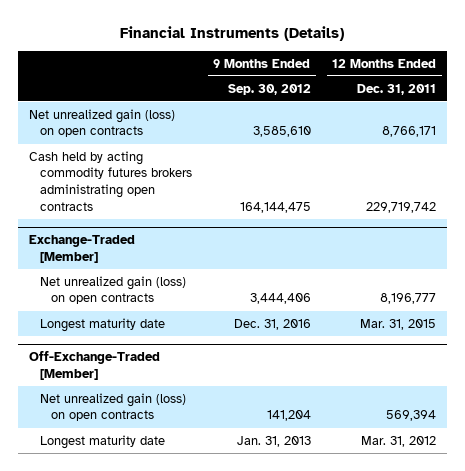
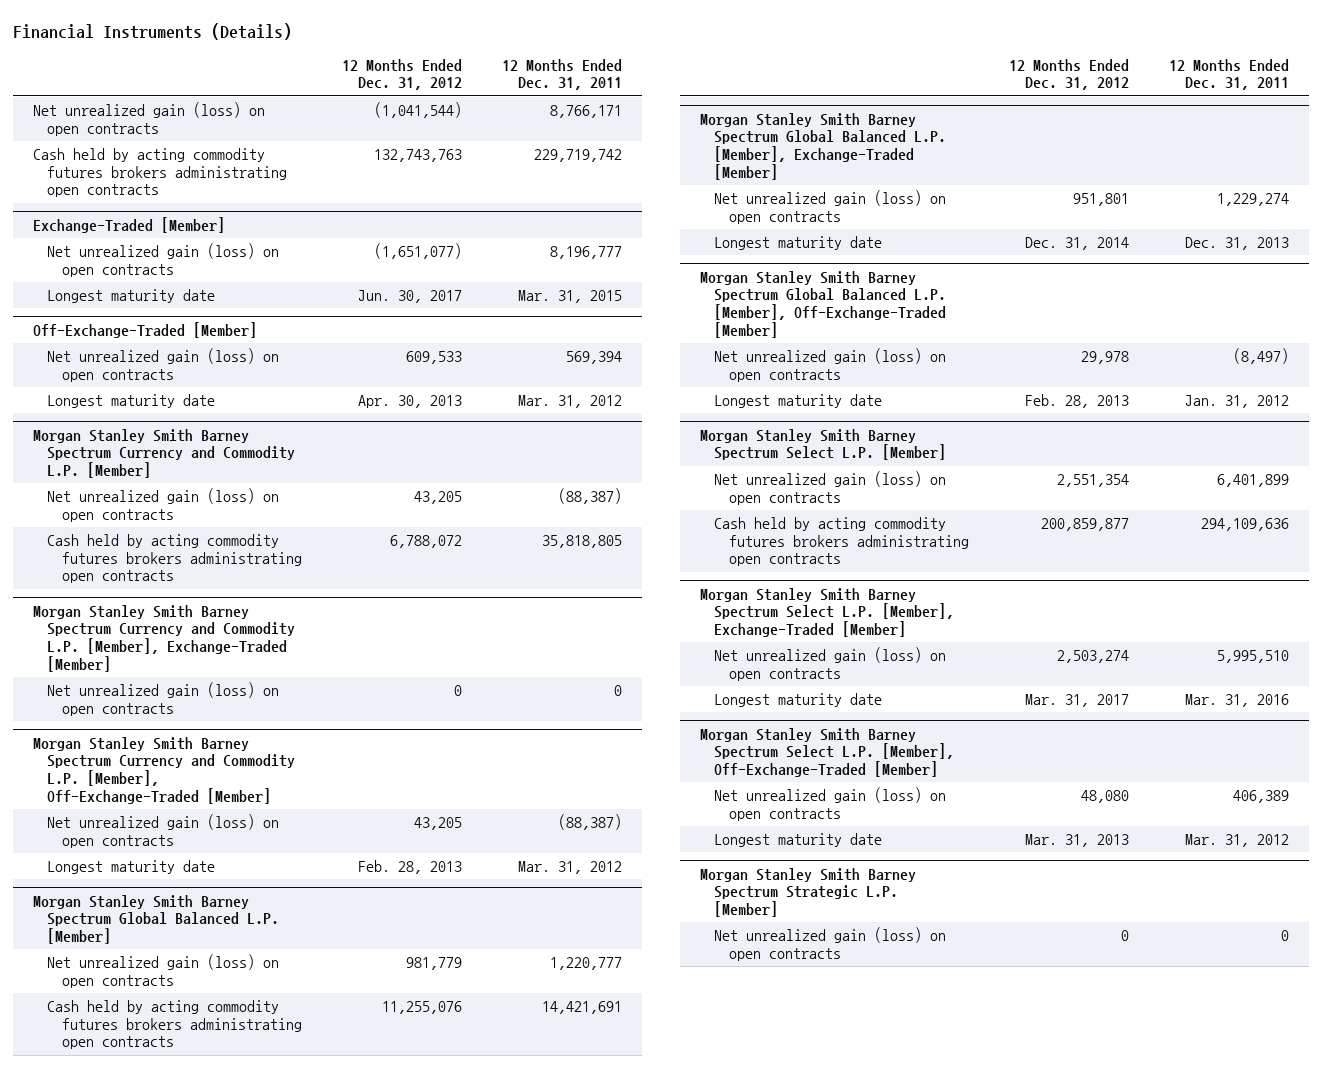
- | 9 Months Ended Sep. 30, 2012 | 12 Months Ended Dec. 31, 2011
+ | 12 Months Ended Dec. 31, 2012 | 12 Months Ended Dec. 31, 2011
+ Morgan Stanley Smith Barney Spectrum Currency and Commodity L.P. [Member]
+ Net unrealized gain (loss) on open contracts | 43,205 | (88,387)
+ Cash held by acting commodity futures brokers administrating open contracts | 6,788,072 | 35,818,805
+ Morgan Stanley Smith Barney Spectrum Currency and Commodity L.P. [Member], Exchange-Traded [Member]
+ Net unrealized gain (loss) on open contracts | 0 | 0
+ Morgan Stanley Smith Barney Spectrum Currency and Commodity L.P. [Member], Off-Exchange-Traded [Member]
+ Net unrealized gain (loss) on open contracts | 43,205 | (88,387)
+ Longest maturity date | Feb. 28, 2013 | Mar. 31, 2012
+ Morgan Stanley Smith Barney Spectrum Global Balanced L.P. [Member]
+ Net unrealized gain (loss) on open contracts | 981,779 | 1,220,777
+ Cash held by acting commodity futures brokers administrating open contracts | 11,255,076 | 14,421,691
+ Morgan Stanley Smith Barney Spectrum Global Balanced L.P. [Member], Exchange-Traded [Member]
+ Net unrealized gain (loss) on open contracts | 951,801 | 1,229,274
+ Longest maturity date | Dec. 31, 2014 | Dec. 31, 2013
+ Morgan Stanley Smith Barney Spectrum Global Balanced L.P. [Member], Off-Exchange-Traded [Member]
+ Net unrealized gain (loss) on open contracts | 29,978 | (8,497)
+ Longest maturity date | Feb. 28, 2013 | Jan. 31, 2012
+ Morgan Stanley Smith Barney Spectrum Select L.P. [Member]
+ Net unrealized gain (loss) on open contracts | 2,551,354 | 6,401,899
+ Cash held by acting commodity futures brokers administrating open contracts | 200,859,877 | 294,109,636
+ Morgan Stanley Smith Barney Spectrum Select L.P. [Member], Exchange-Traded [Member]
+ Net unrealized gain (loss) on open contracts | 2,503,274 | 5,995,510
+ Longest maturity date | Mar. 31, 2017 | Mar. 31, 2016
+ Morgan Stanley Smith Barney Spectrum Select L.P. [Member], Off-Exchange-Traded [Member]
+ Net unrealized gain (loss) on open contracts | 48,080 | 406,389
+ Longest maturity date | Mar. 31, 2013 | Mar. 31, 2012
+ Morgan Stanley Smith Barney Spectrum Strategic L.P. [Member]
+ Net unrealized gain (loss) on open contracts | 0 | 0

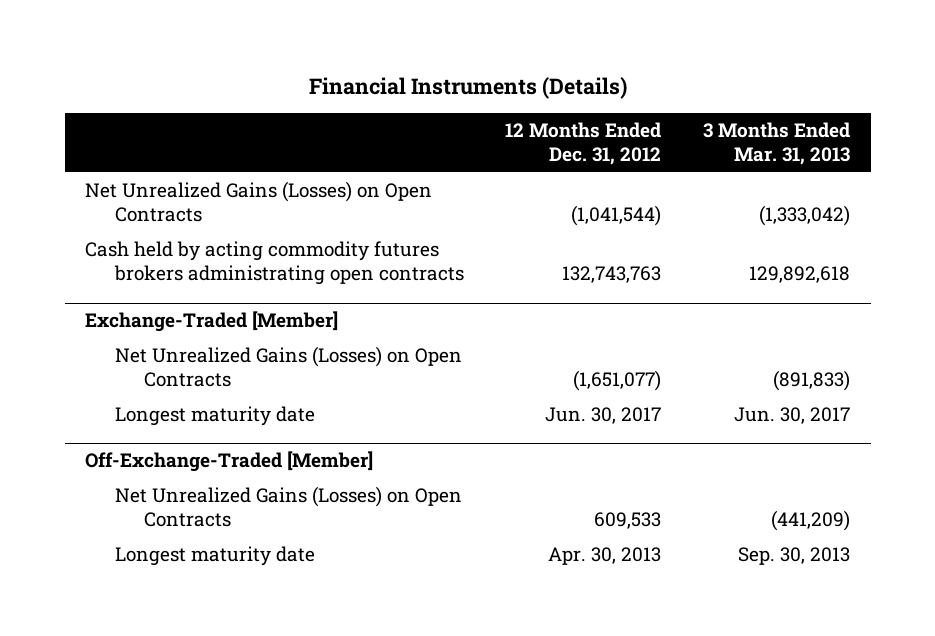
- | 12 Months Ended Dec. 31, 2012 | 12 Months Ended Dec. 31, 2011
+ | 12 Months Ended Dec. 31, 2012 | 3 Months Ended Mar. 31, 2013
- Net unrealized gain (loss) on open contracts | (1,041,544) | 8,766,171
+ Net Unrealized Gains (Losses) on Open Contracts | (1,041,544) | (1,333,042)
@ Exchange-Traded [Member]
- Net unrealized gain (loss) on open contracts | (1,651,077) | 8,196,777
+ Net Unrealized Gains (Losses) on Open Contracts | (1,651,077) | (891,833)
@ Off-Exchange-Traded [Member]
- Net unrealized gain (loss) on open contracts | 609,533 | 569,394
+ Net Unrealized Gains (Losses) on Open Contracts | 609,533 | (441,209)
- Morgan Stanley Smith Barney Spectrum Currency and Commodity L.P. [Member]
- Net unrealized gain (loss) on open contracts | 43,205 | (88,387)
- Cash held by acting commodity futures brokers administrating open contracts | 6,788,072 | 35,818,805
- Morgan Stanley Smith Barney Spectrum Currency and Commodity L.P. [Member], Exchange-Traded [Member]
- Net unrealized gain (loss) on open contracts | 0 | 0
- Morgan Stanley Smith Barney Spectrum Currency and Commodity L.P. [Member], Off-Exchange-Traded [Member]
- Net unrealized gain (loss) on open contracts | 43,205 | (88,387)
- Longest maturity date | Feb. 28, 2013 | Mar. 31, 2012
- Morgan Stanley Smith Barney Spectrum Global Balanced L.P. [Member]
- Net unrealized gain (loss) on open contracts | 981,779 | 1,220,777
- Cash held by acting commodity futures brokers administrating open contracts | 11,255,076 | 14,421,691
- Morgan Stanley Smith Barney Spectrum Global Balanced L.P. [Member], Exchange-Traded [Member]
- Net unrealized gain (loss) on open contracts | 951,801 | 1,229,274
- Longest maturity date | Dec. 31, 2014 | Dec. 31, 2013
- Morgan Stanley Smith Barney Spectrum Global Balanced L.P. [Member], Off-Exchange-Traded [Member]
- Net unrealized gain (loss) on open contracts | 29,978 | (8,497)
- Longest maturity date | Feb. 28, 2013 | Jan. 31, 2012
- Morgan Stanley Smith Barney Spectrum Select L.P. [Member]
- Net unrealized gain (loss) on open contracts | 2,551,354 | 6,401,899
- Cash held by acting commodity futures brokers administrating open contracts | 200,859,877 | 294,109,636
- Morgan Stanley Smith Barney Spectrum Select L.P. [Member], Exchange-Traded [Member]
- Net unrealized gain (loss) on open contracts | 2,503,274 | 5,995,510
- Longest maturity date | Mar. 31, 2017 | Mar. 31, 2016
- Morgan Stanley Smith Barney Spectrum Select L.P. [Member], Off-Exchange-Traded [Member]
- Net unrealized gain (loss) on open contracts | 48,080 | 406,389
- Longest maturity date | Mar. 31, 2013 | Mar. 31, 2012
- Morgan Stanley Smith Barney Spectrum Strategic L.P. [Member]
- Net unrealized gain (loss) on open contracts | 0 | 0

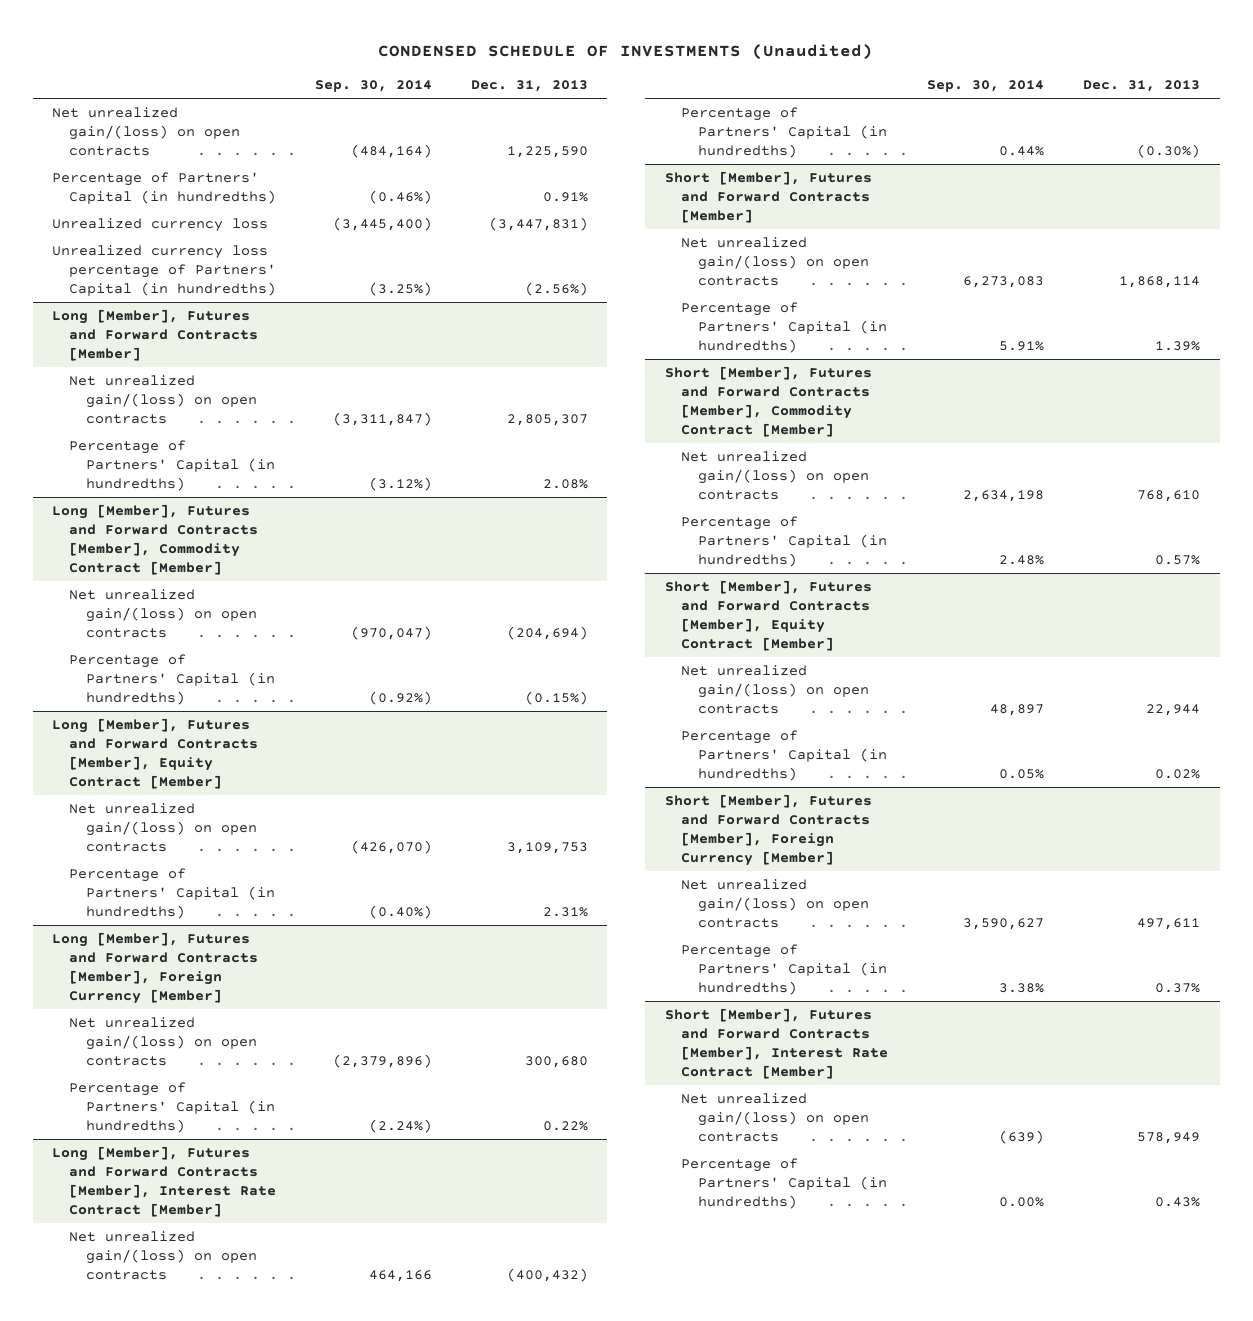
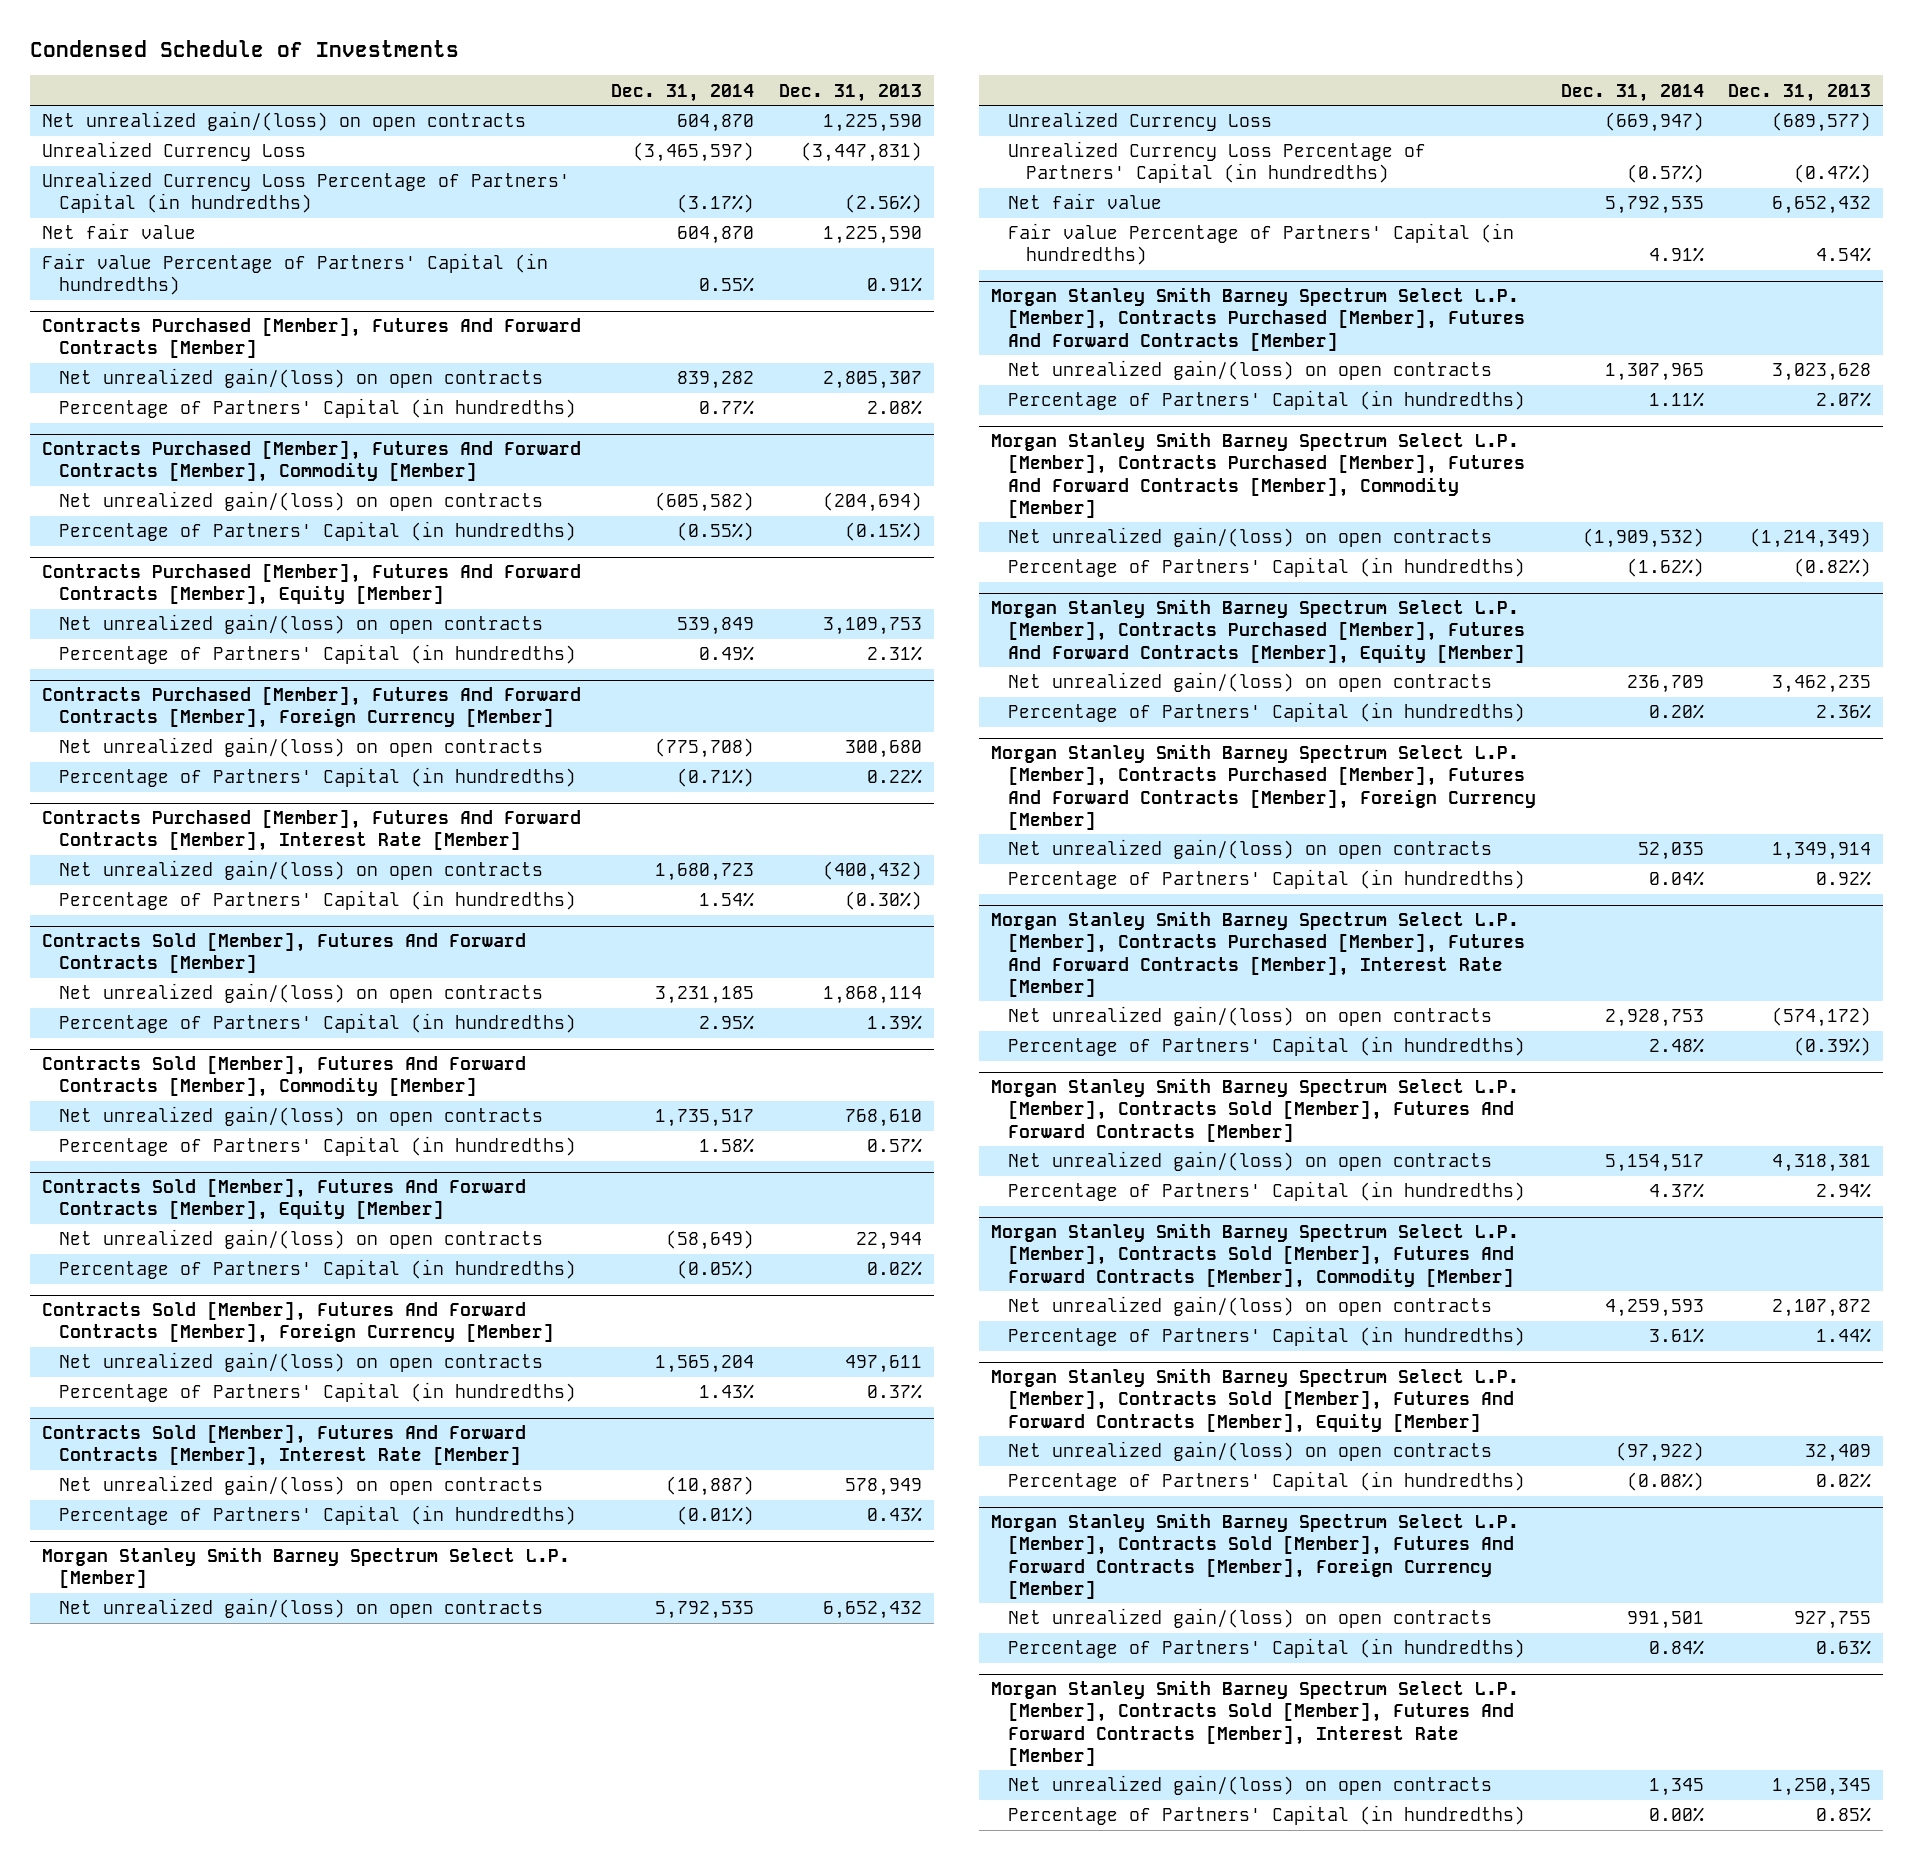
- CONDENSED SCHEDULE OF INVESTMENTS (Unaudited)
+ Condensed Schedule of Investments
- | Sep. 30, 2014 | Dec. 31, 2013
+ | Dec. 31, 2014 | Dec. 31, 2013
- Percentage of Partners' Capital (in hundredths) | (0.46%) | 0.91%
- Unrealized currency loss | (3,445,400) | (3,447,831)
- Unrealized currency loss percentage of Partners' Capital (in hundredths) | (3.25%) | (2.56%)
- Long [Member], Futures and Forward Contracts [Member]
+ Unrealized Currency Loss | (3,465,597) | (3,447,831)
+ Unrealized Currency Loss Percentage of Partners' Capital (in hundredths) | (3.17%) | (2.56%)
+ Net fair value | 604,870 | 1,225,590
+ Fair value Percentage of Partners' Capital (in hundredths) | 0.55% | 0.91%
+ Contracts Purchased [Member], Futures And Forward Contracts [Member]
- Long [Member], Futures and Forward Contracts [Member], Commodity Contract [Member]
+ Contracts Purchased [Member], Futures And Forward Contracts [Member], Commodity [Member]
- Long [Member], Futures and Forward Contracts [Member], Equity Contract [Member]
+ Contracts Purchased [Member], Futures And Forward Contracts [Member], Equity [Member]
- Long [Member], Futures and Forward Contracts [Member], Foreign Currency [Member]
+ Contracts Purchased [Member], Futures And Forward Contracts [Member], Foreign Currency [Member]
- Long [Member], Futures and Forward Contracts [Member], Interest Rate Contract [Member]
+ Contracts Purchased [Member], Futures And Forward Contracts [Member], Interest Rate [Member]
- Short [Member], Futures and Forward Contracts [Member]
+ Contracts Sold [Member], Futures And Forward Contracts [Member]
- Short [Member], Futures and Forward Contracts [Member], Commodity Contract [Member]
+ Contracts Sold [Member], Futures And Forward Contracts [Member], Commodity [Member]
- Short [Member], Futures and Forward Contracts [Member], Equity Contract [Member]
+ Contracts Sold [Member], Futures And Forward Contracts [Member], Equity [Member]
- Short [Member], Futures and Forward Contracts [Member], Foreign Currency [Member]
+ Contracts Sold [Member], Futures And Forward Contracts [Member], Foreign Currency [Member]
- Short [Member], Futures and Forward Contracts [Member], Interest Rate Contract [Member]
+ Contracts Sold [Member], Futures And Forward Contracts [Member], Interest Rate [Member]
+ Morgan Stanley Smith Barney Spectrum Select L.P. [Member]
+ Net unrealized gain/(loss) on open contracts | 5,792,535 | 6,652,432
+ Unrealized Currency Loss | (669,947) | (689,577)
+ Unrealized Currency Loss Percentage of Partners' Capital (in hundredths) | (0.57%) | (0.47%)
+ Net fair value | 5,792,535 | 6,652,432
+ Fair value Percentage of Partners' Capital (in hundredths) | 4.91% | 4.54%
+ Morgan Stanley Smith Barney Spectrum Select L.P. [Member], Contracts Purchased [Member], Futures And Forward Contracts [Member]
+ Net unrealized gain/(loss) on open contracts | 1,307,965 | 3,023,628
+ Percentage of Partners' Capital (in hundredths) | 1.11% | 2.07%
+ Morgan Stanley Smith Barney Spectrum Select L.P. [Member], Contracts Purchased [Member], Futures And Forward Contracts [Member], Commodity [Member]
+ Net unrealized gain/(loss) on open contracts | (1,909,532) | (1,214,349)
+ Percentage of Partners' Capital (in hundredths) | (1.62%) | (0.82%)
+ Morgan Stanley Smith Barney Spectrum Select L.P. [Member], Contracts Purchased [Member], Futures And Forward Contracts [Member], Equity [Member]
+ Net unrealized gain/(loss) on open contracts | 236,709 | 3,462,235
+ Percentage of Partners' Capital (in hundredths) | 0.20% | 2.36%
+ Morgan Stanley Smith Barney Spectrum Select L.P. [Member], Contracts Purchased [Member], Futures And Forward Contracts [Member], Foreign Currency [Member]
+ Net unrealized gain/(loss) on open contracts | 52,035 | 1,349,914
+ Percentage of Partners' Capital (in hundredths) | 0.04% | 0.92%
+ Morgan Stanley Smith Barney Spectrum Select L.P. [Member], Contracts Purchased [Member], Futures And Forward Contracts [Member], Interest Rate [Member]
+ Net unrealized gain/(loss) on open contracts | 2,928,753 | (574,172)
+ Percentage of Partners' Capital (in hundredths) | 2.48% | (0.39%)
+ Morgan Stanley Smith Barney Spectrum Select L.P. [Member], Contracts Sold [Member], Futures And Forward Contracts [Member]
+ Net unrealized gain/(loss) on open contracts | 5,154,517 | 4,318,381
+ Percentage of Partners' Capital (in hundredths) | 4.37% | 2.94%
+ Morgan Stanley Smith Barney Spectrum Select L.P. [Member], Contracts Sold [Member], Futures And Forward Contracts [Member], Commodity [Member]
+ Net unrealized gain/(loss) on open contracts | 4,259,593 | 2,107,872
+ Percentage of Partners' Capital (in hundredths) | 3.61% | 1.44%
+ Morgan Stanley Smith Barney Spectrum Select L.P. [Member], Contracts Sold [Member], Futures And Forward Contracts [Member], Equity [Member]
+ Net unrealized gain/(loss) on open contracts | (97,922) | 32,409
+ Percentage of Partners' Capital (in hundredths) | (0.08%) | 0.02%
+ Morgan Stanley Smith Barney Spectrum Select L.P. [Member], Contracts Sold [Member], Futures And Forward Contracts [Member], Foreign Currency [Member]
+ Net unrealized gain/(loss) on open contracts | 991,501 | 927,755
+ Percentage of Partners' Capital (in hundredths) | 0.84% | 0.63%
+ Morgan Stanley Smith Barney Spectrum Select L.P. [Member], Contracts Sold [Member], Futures And Forward Contracts [Member], Interest Rate [Member]
+ Net unrealized gain/(loss) on open contracts | 1,345 | 1,250,345
+ Percentage of Partners' Capital (in hundredths) | 0.00% | 0.85%

